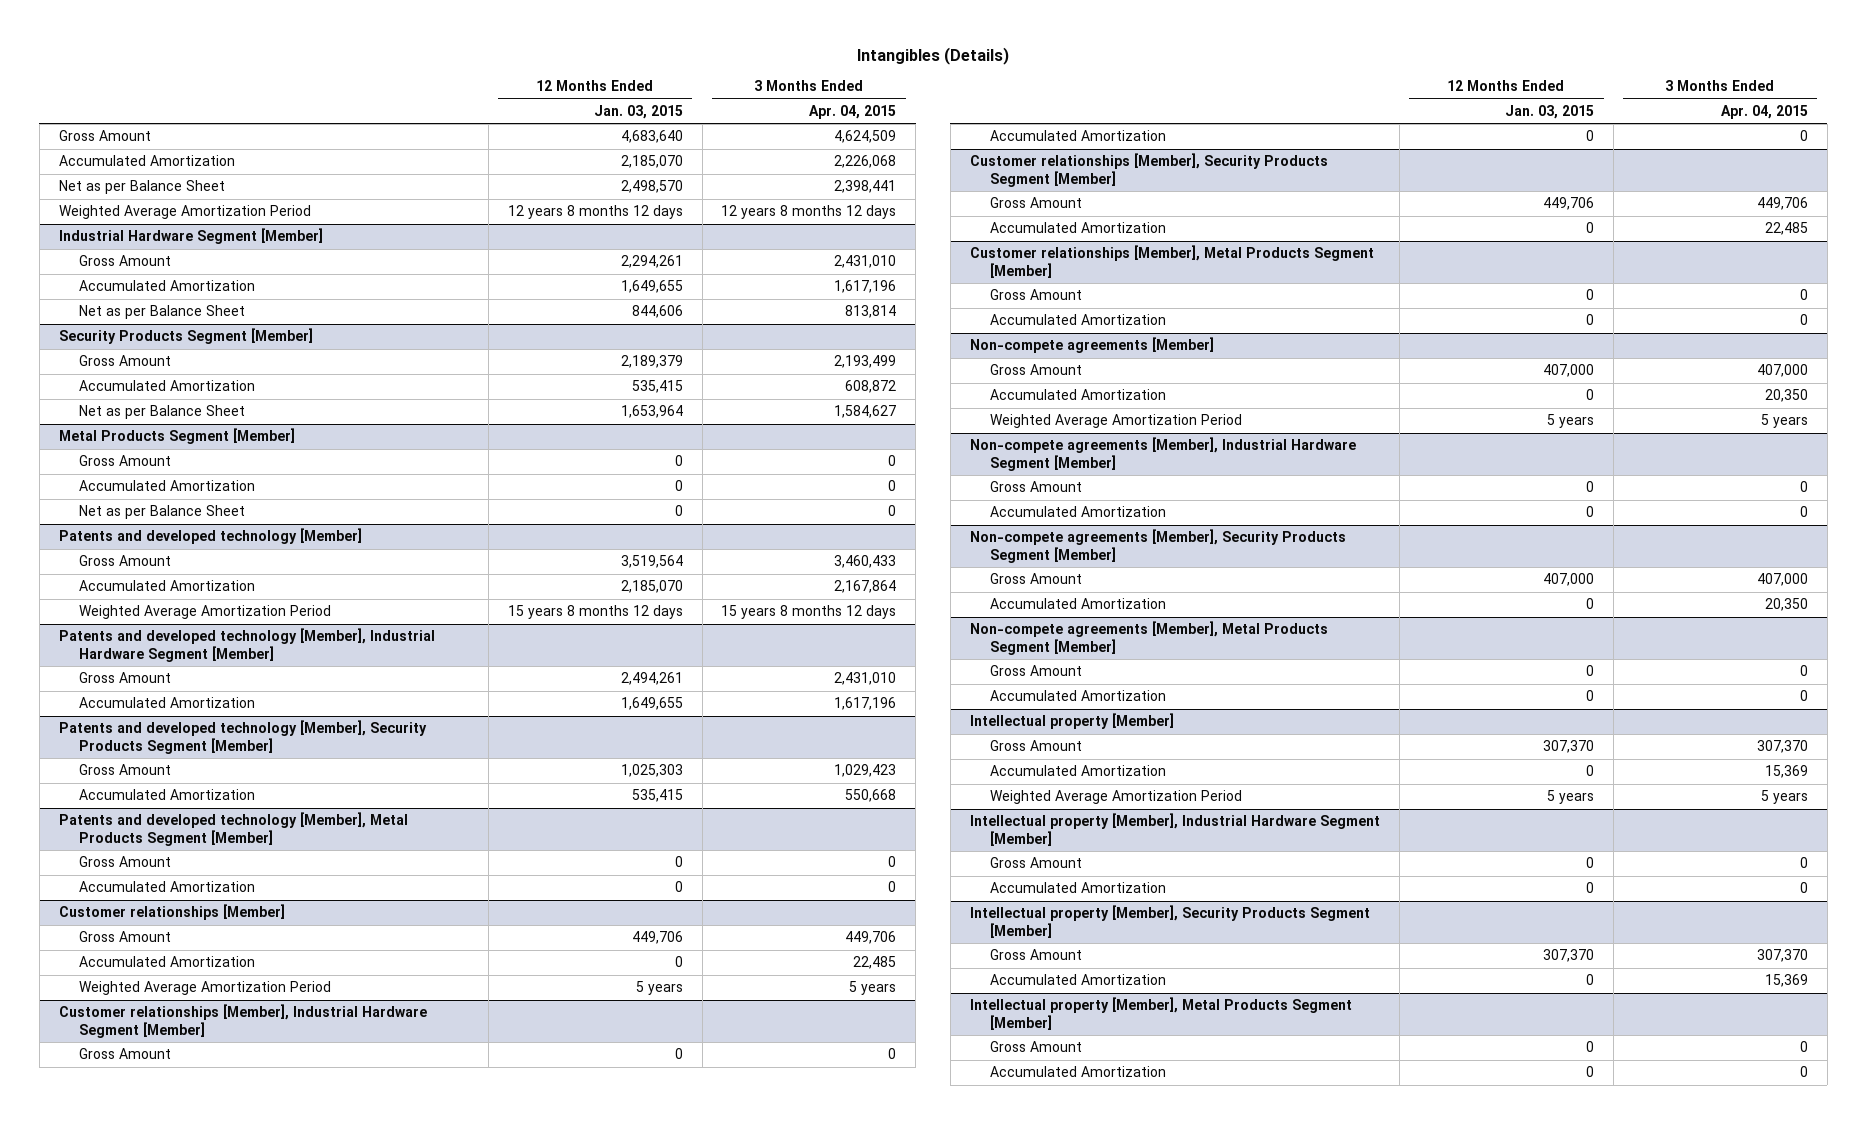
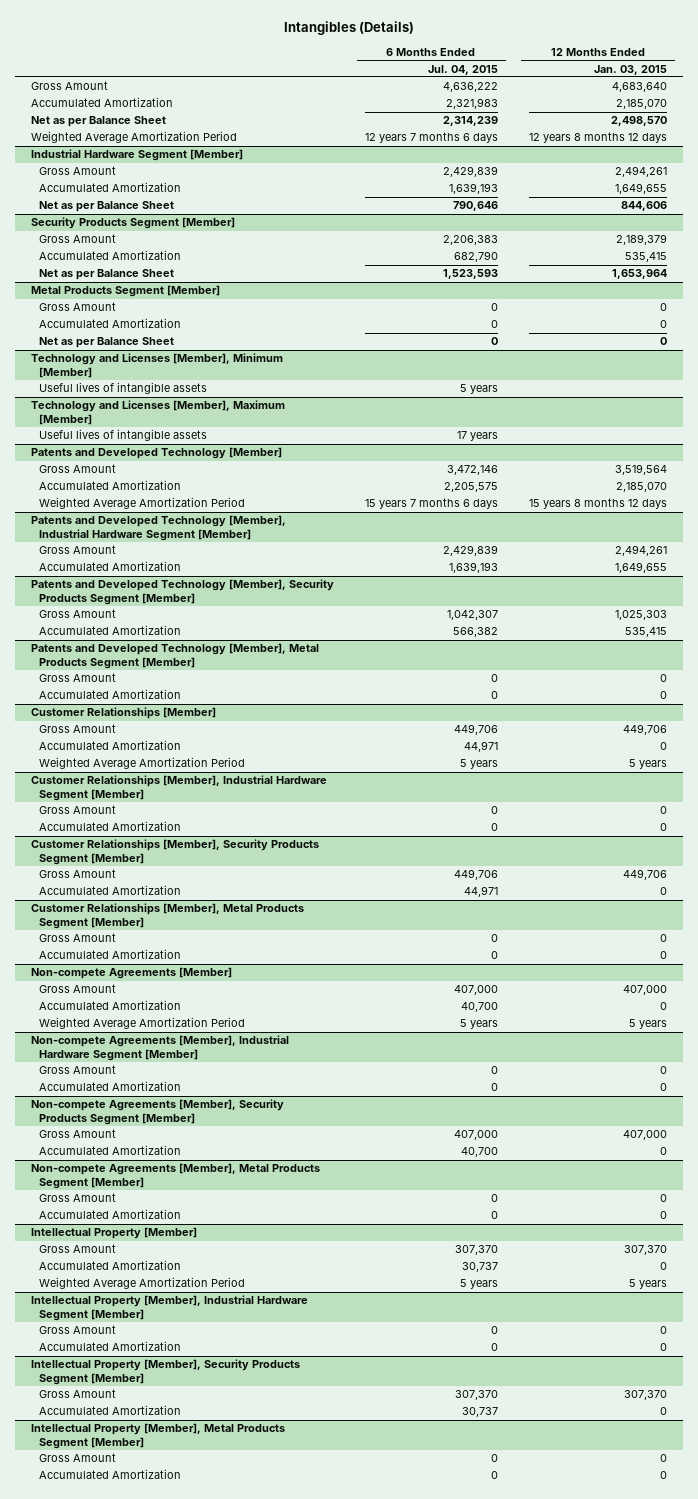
- | 12 Months Ended Jan. 03, 2015 | 3 Months Ended Apr. 04, 2015
+ | 6 Months Ended Jul. 04, 2015 | 12 Months Ended Jan. 03, 2015
@ Industrial Hardware Segment [Member]
- Gross Amount | 2,294,261 | 2,431,010
+ Gross Amount | 2,429,839 | 2,494,261
- Patents and developed technology [Member]
+ Technology and Licenses [Member], Minimum [Member]
+ Useful lives of intangible assets | 5 years |
+ Technology and Licenses [Member], Maximum [Member]
+ Useful lives of intangible assets | 17 years |
+ Patents and Developed Technology [Member]
- Patents and developed technology [Member], Industrial Hardware Segment [Member]
+ Patents and Developed Technology [Member], Industrial Hardware Segment [Member]
- Patents and developed technology [Member], Security Products Segment [Member]
+ Patents and Developed Technology [Member], Security Products Segment [Member]
- Patents and developed technology [Member], Metal Products Segment [Member]
+ Patents and Developed Technology [Member], Metal Products Segment [Member]
- Customer relationships [Member]
+ Customer Relationships [Member]
- Customer relationships [Member], Industrial Hardware Segment [Member]
+ Customer Relationships [Member], Industrial Hardware Segment [Member]
- Customer relationships [Member], Security Products Segment [Member]
+ Customer Relationships [Member], Security Products Segment [Member]
- Customer relationships [Member], Metal Products Segment [Member]
+ Customer Relationships [Member], Metal Products Segment [Member]
- Non-compete agreements [Member]
+ Non-compete Agreements [Member]
- Non-compete agreements [Member], Industrial Hardware Segment [Member]
+ Non-compete Agreements [Member], Industrial Hardware Segment [Member]
- Non-compete agreements [Member], Security Products Segment [Member]
+ Non-compete Agreements [Member], Security Products Segment [Member]
- Non-compete agreements [Member], Metal Products Segment [Member]
+ Non-compete Agreements [Member], Metal Products Segment [Member]
- Intellectual property [Member]
+ Intellectual Property [Member]
- Intellectual property [Member], Industrial Hardware Segment [Member]
+ Intellectual Property [Member], Industrial Hardware Segment [Member]
- Intellectual property [Member], Security Products Segment [Member]
+ Intellectual Property [Member], Security Products Segment [Member]
- Intellectual property [Member], Metal Products Segment [Member]
+ Intellectual Property [Member], Metal Products Segment [Member]

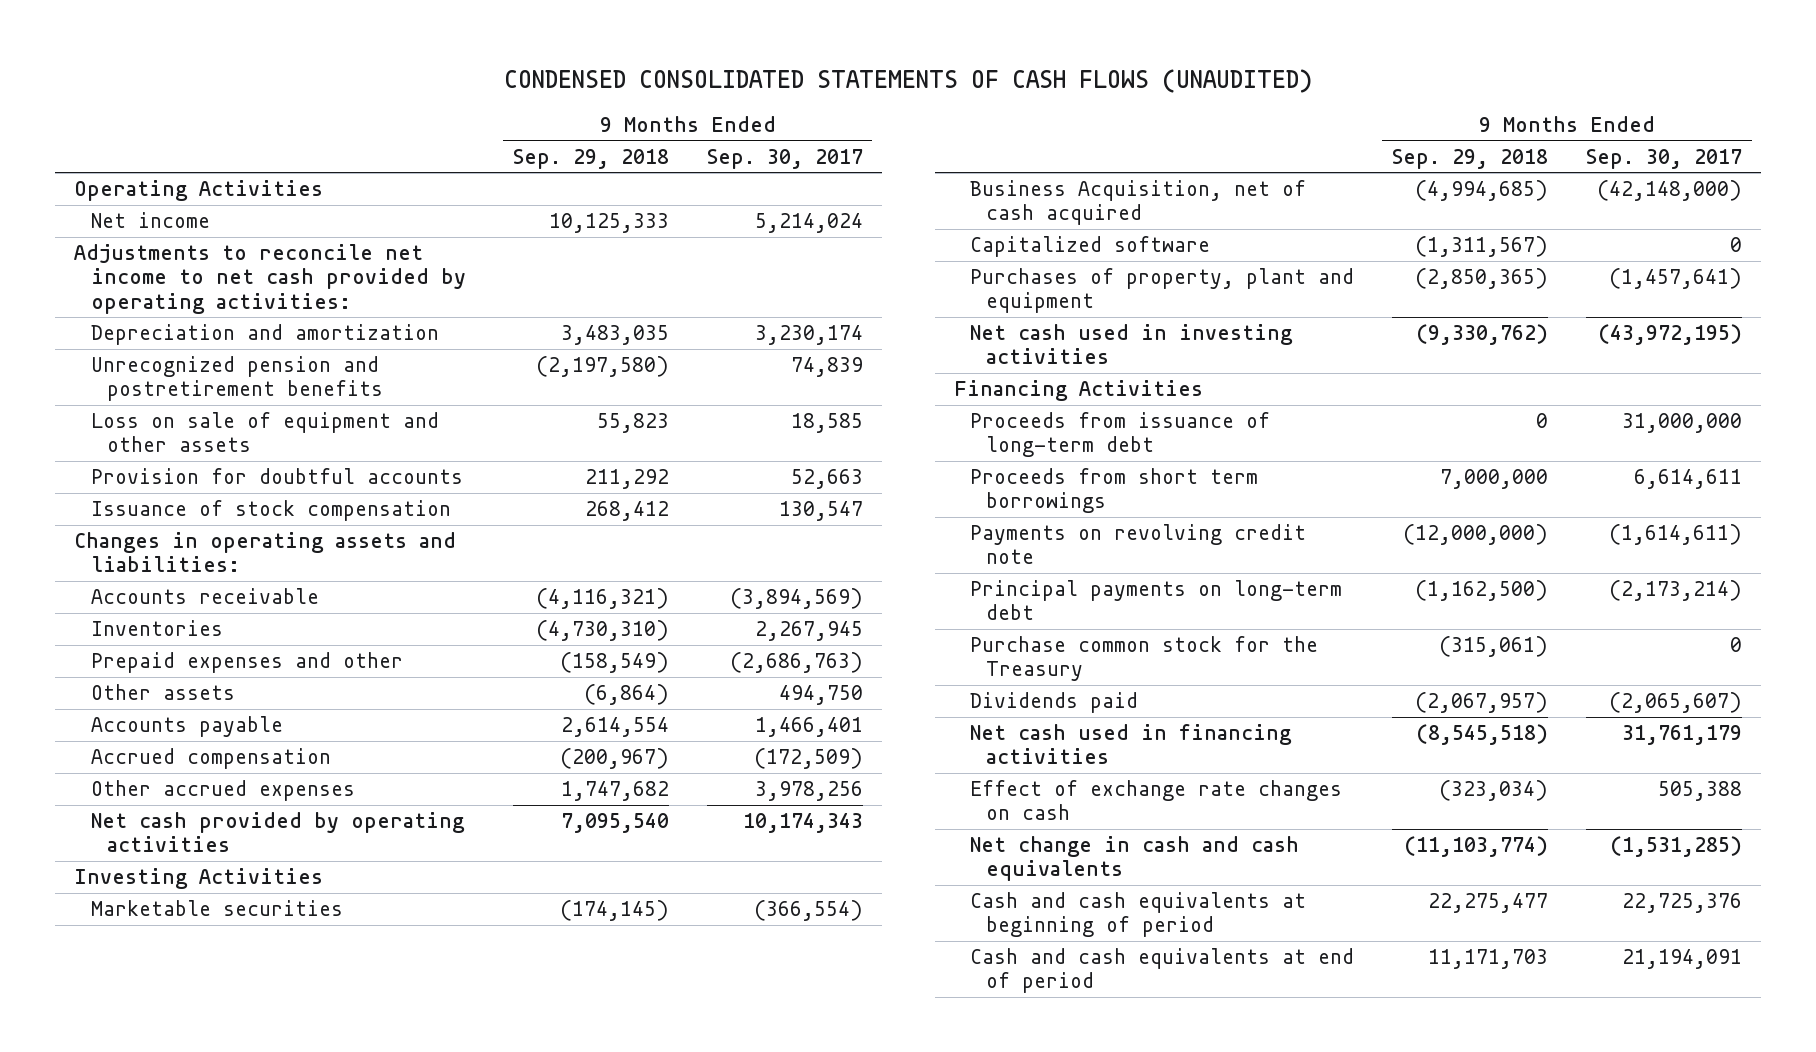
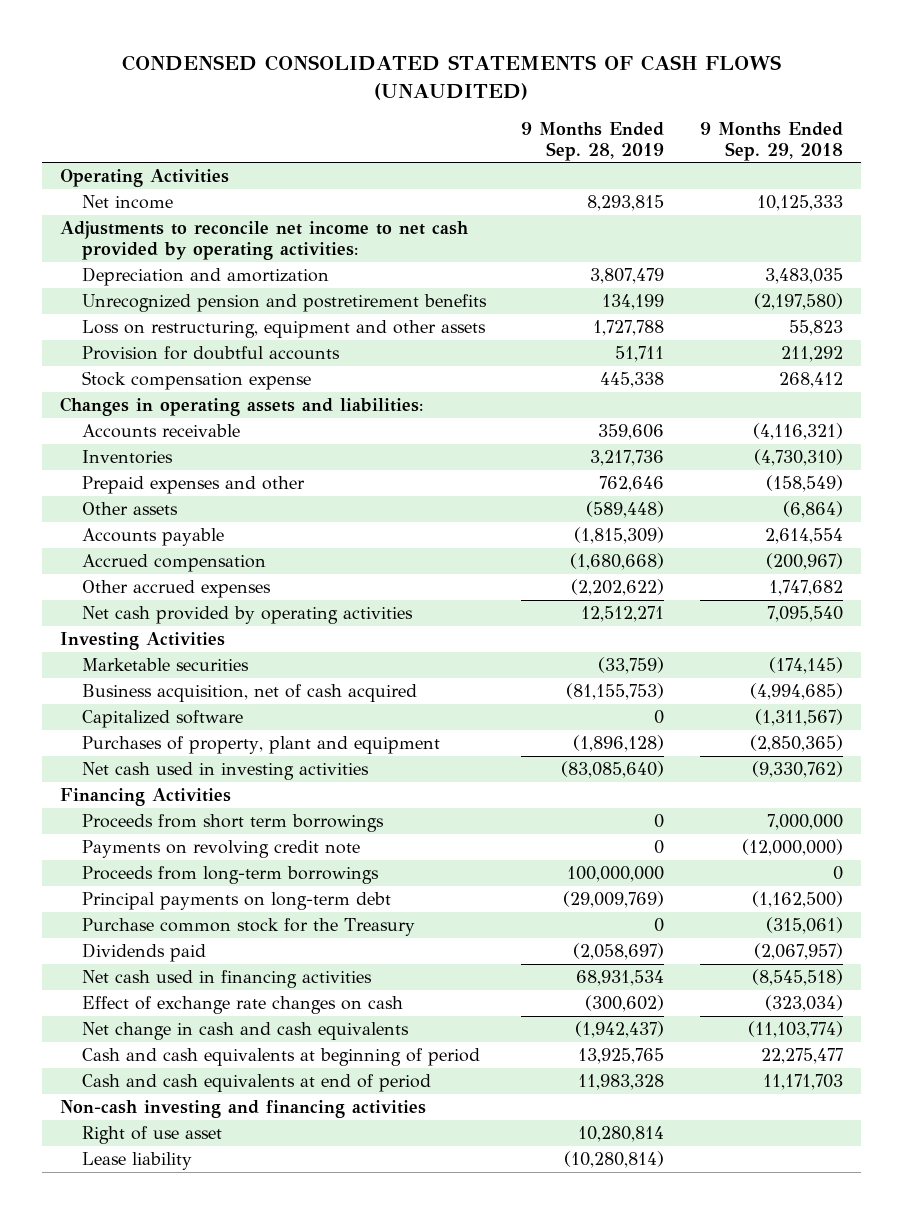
- | 9 Months Ended Sep. 29, 2018 | 9 Months Ended Sep. 30, 2017
+ | 9 Months Ended Sep. 28, 2019 | 9 Months Ended Sep. 29, 2018
- Loss on sale of equipment and other assets | 55,823 | 18,585
+ Loss on restructuring, equipment and other assets | 1,727,788 | 55,823
- Issuance of stock compensation | 268,412 | 130,547
+ Stock compensation expense | 445,338 | 268,412
- Business Acquisition, net of cash acquired | (4,994,685) | (42,148,000)
+ Business acquisition, net of cash acquired | (81,155,753) | (4,994,685)
- Proceeds from issuance of long-term debt | 0 | 31,000,000
+ Proceeds from long-term borrowings | 100,000,000 | 0
+ Non-cash investing and financing activities
+ Right of use asset | 10,280,814 |
+ Lease liability | (10,280,814) |

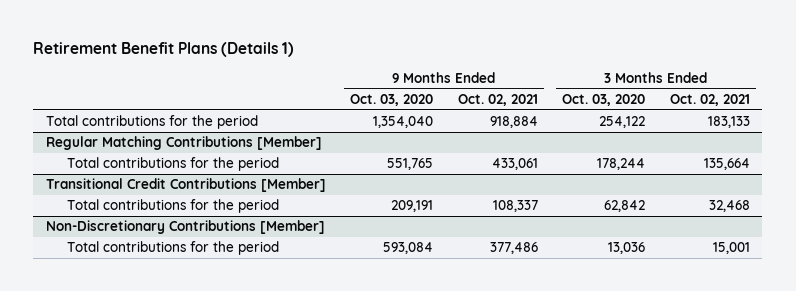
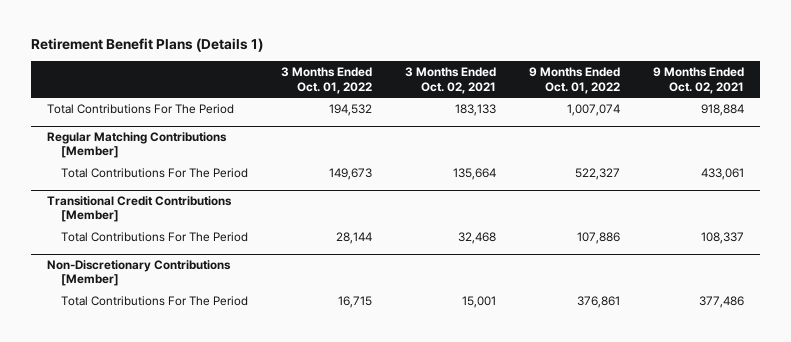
- | 9 Months Ended Oct. 03, 2020 | 9 Months Ended Oct. 02, 2021 | 3 Months Ended Oct. 03, 2020 | 3 Months Ended Oct. 02, 2021
+ | 3 Months Ended Oct. 01, 2022 | 3 Months Ended Oct. 02, 2021 | 9 Months Ended Oct. 01, 2022 | 9 Months Ended Oct. 02, 2021
- Total contributions for the period | 1,354,040 | 918,884 | 254,122 | 183,133
+ Total Contributions For The Period | 194,532 | 183,133 | 1,007,074 | 918,884
@ Regular Matching Contributions [Member]
- Total contributions for the period | 551,765 | 433,061 | 178,244 | 135,664
+ Total Contributions For The Period | 149,673 | 135,664 | 522,327 | 433,061
@ Transitional Credit Contributions [Member]
- Total contributions for the period | 209,191 | 108,337 | 62,842 | 32,468
+ Total Contributions For The Period | 28,144 | 32,468 | 107,886 | 108,337
@ Non-Discretionary Contributions [Member]
- Total contributions for the period | 593,084 | 377,486 | 13,036 | 15,001
+ Total Contributions For The Period | 16,715 | 15,001 | 376,861 | 377,486

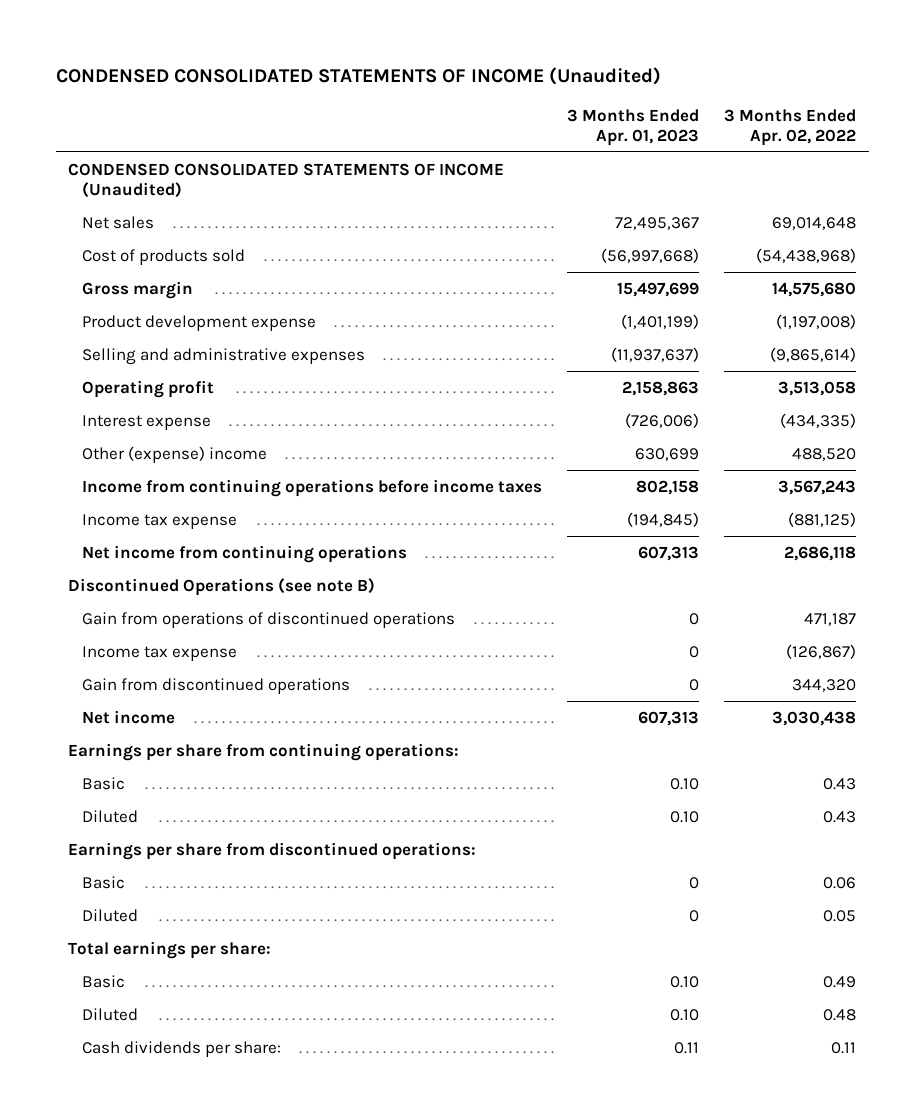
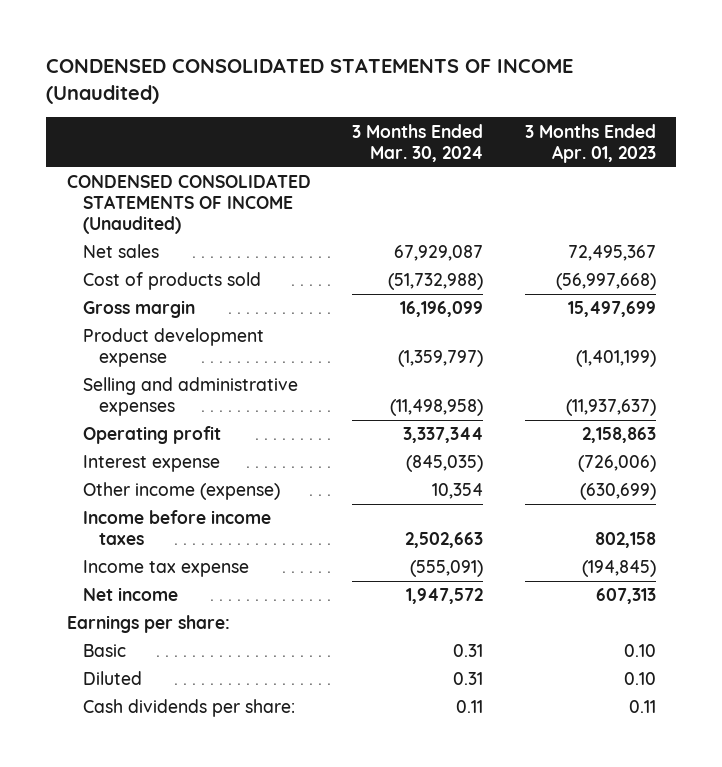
- | 3 Months Ended Apr. 01, 2023 | 3 Months Ended Apr. 02, 2022
+ | 3 Months Ended Mar. 30, 2024 | 3 Months Ended Apr. 01, 2023
- Other (expense) income | 630,699 | 488,520
- Income from continuing operations before income taxes | 802,158 | 3,567,243
+ Other income (expense) | 10,354 | (630,699)
+ Income before income taxes | 2,502,663 | 802,158
- Net income from continuing operations | 607,313 | 2,686,118
- Discontinued Operations (see note B)
- Gain from operations of discontinued operations | 0 | 471,187
- Income tax expense | 0 | (126,867)
- Gain from discontinued operations | 0 | 344,320
- Earnings per share from continuing operations:
- Basic | 0.10 | 0.43
- Diluted | 0.10 | 0.43
- Earnings per share from discontinued operations:
- Basic | 0 | 0.06
- Diluted | 0 | 0.05
- Total earnings per share:
+ Earnings per share:

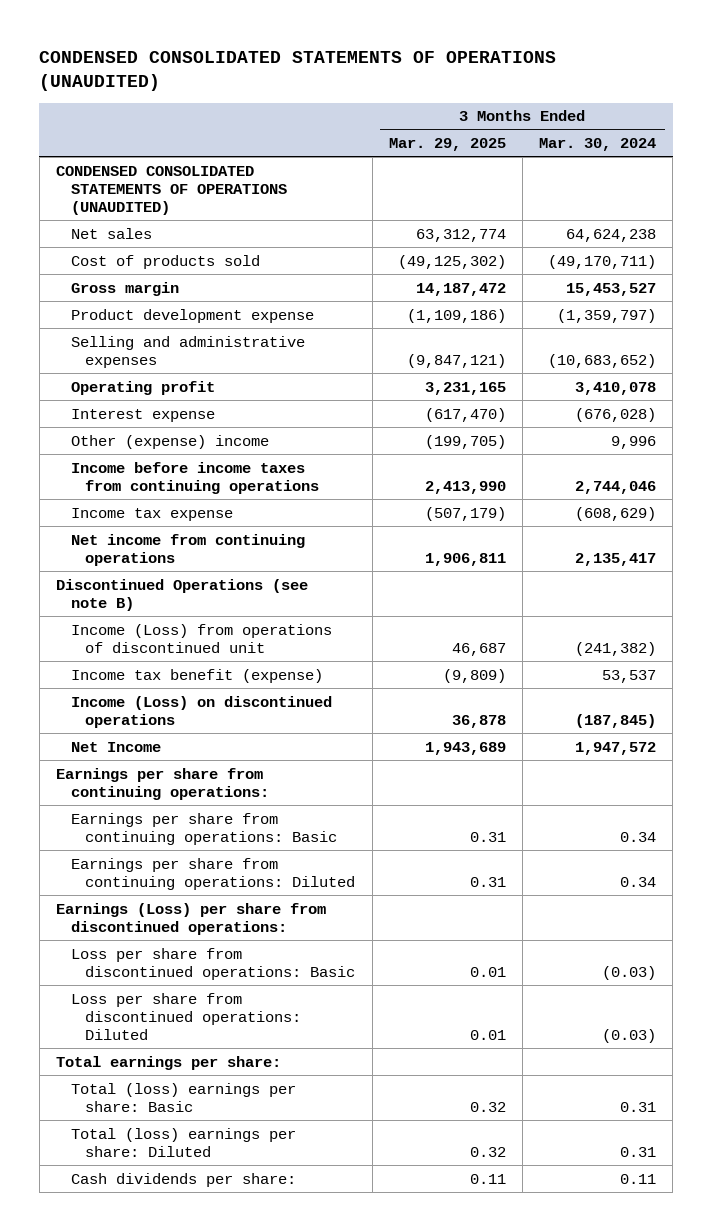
- CONDENSED CONSOLIDATED STATEMENTS OF INCOME (Unaudited)
+ CONDENSED CONSOLIDATED STATEMENTS OF OPERATIONS (UNAUDITED)
- | 3 Months Ended Mar. 30, 2024 | 3 Months Ended Apr. 01, 2023
+ | 3 Months Ended Mar. 29, 2025 | 3 Months Ended Mar. 30, 2024
- CONDENSED CONSOLIDATED STATEMENTS OF INCOME (Unaudited)
- Net sales | 67,929,087 | 72,495,367
- Cost of products sold | (51,732,988) | (56,997,668)
- Gross margin | 16,196,099 | 15,497,699
+ CONDENSED CONSOLIDATED STATEMENTS OF OPERATIONS (UNAUDITED)
+ Net sales | 63,312,774 | 64,624,238
+ Cost of products sold | (49,125,302) | (49,170,711)
+ Gross margin | 14,187,472 | 15,453,527
- Selling and administrative expenses | (11,498,958) | (11,937,637)
- Operating profit | 3,337,344 | 2,158,863
- Interest expense | (845,035) | (726,006)
- Other income (expense) | 10,354 | (630,699)
- Income before income taxes | 2,502,663 | 802,158
- Income tax expense | (555,091) | (194,845)
- Net income | 1,947,572 | 607,313
- Earnings per share:
- Basic | 0.31 | 0.10
- Diluted | 0.31 | 0.10
+ Selling and administrative expenses | (9,847,121) | (10,683,652)
+ Operating profit | 3,231,165 | 3,410,078
+ Interest expense | (617,470) | (676,028)
+ Other (expense) income | (199,705) | 9,996
+ Income before income taxes from continuing operations | 2,413,990 | 2,744,046
+ Income tax expense | (507,179) | (608,629)
+ Net income from continuing operations | 1,906,811 | 2,135,417
+ Discontinued Operations (see note B)
+ Income (Loss) from operations of discontinued unit | 46,687 | (241,382)
+ Income tax benefit (expense) | (9,809) | 53,537
+ Income (Loss) on discontinued operations | 36,878 | (187,845)
+ Net Income | 1,943,689 | 1,947,572
+ Earnings per share from continuing operations:
+ Earnings per share from continuing operations: Basic | 0.31 | 0.34
+ Earnings per share from continuing operations: Diluted | 0.31 | 0.34
+ Earnings (Loss) per share from discontinued operations:
+ Loss per share from discontinued operations: Basic | 0.01 | (0.03)
+ Loss per share from discontinued operations: Diluted | 0.01 | (0.03)
+ Total earnings per share:
+ Total (loss) earnings per share: Basic | 0.32 | 0.31
+ Total (loss) earnings per share: Diluted | 0.32 | 0.31

